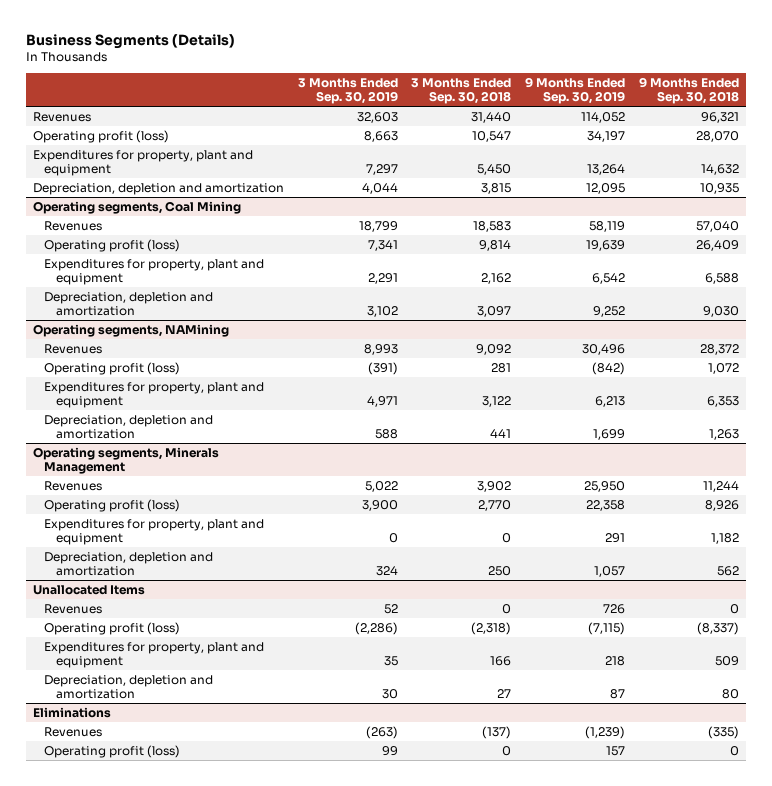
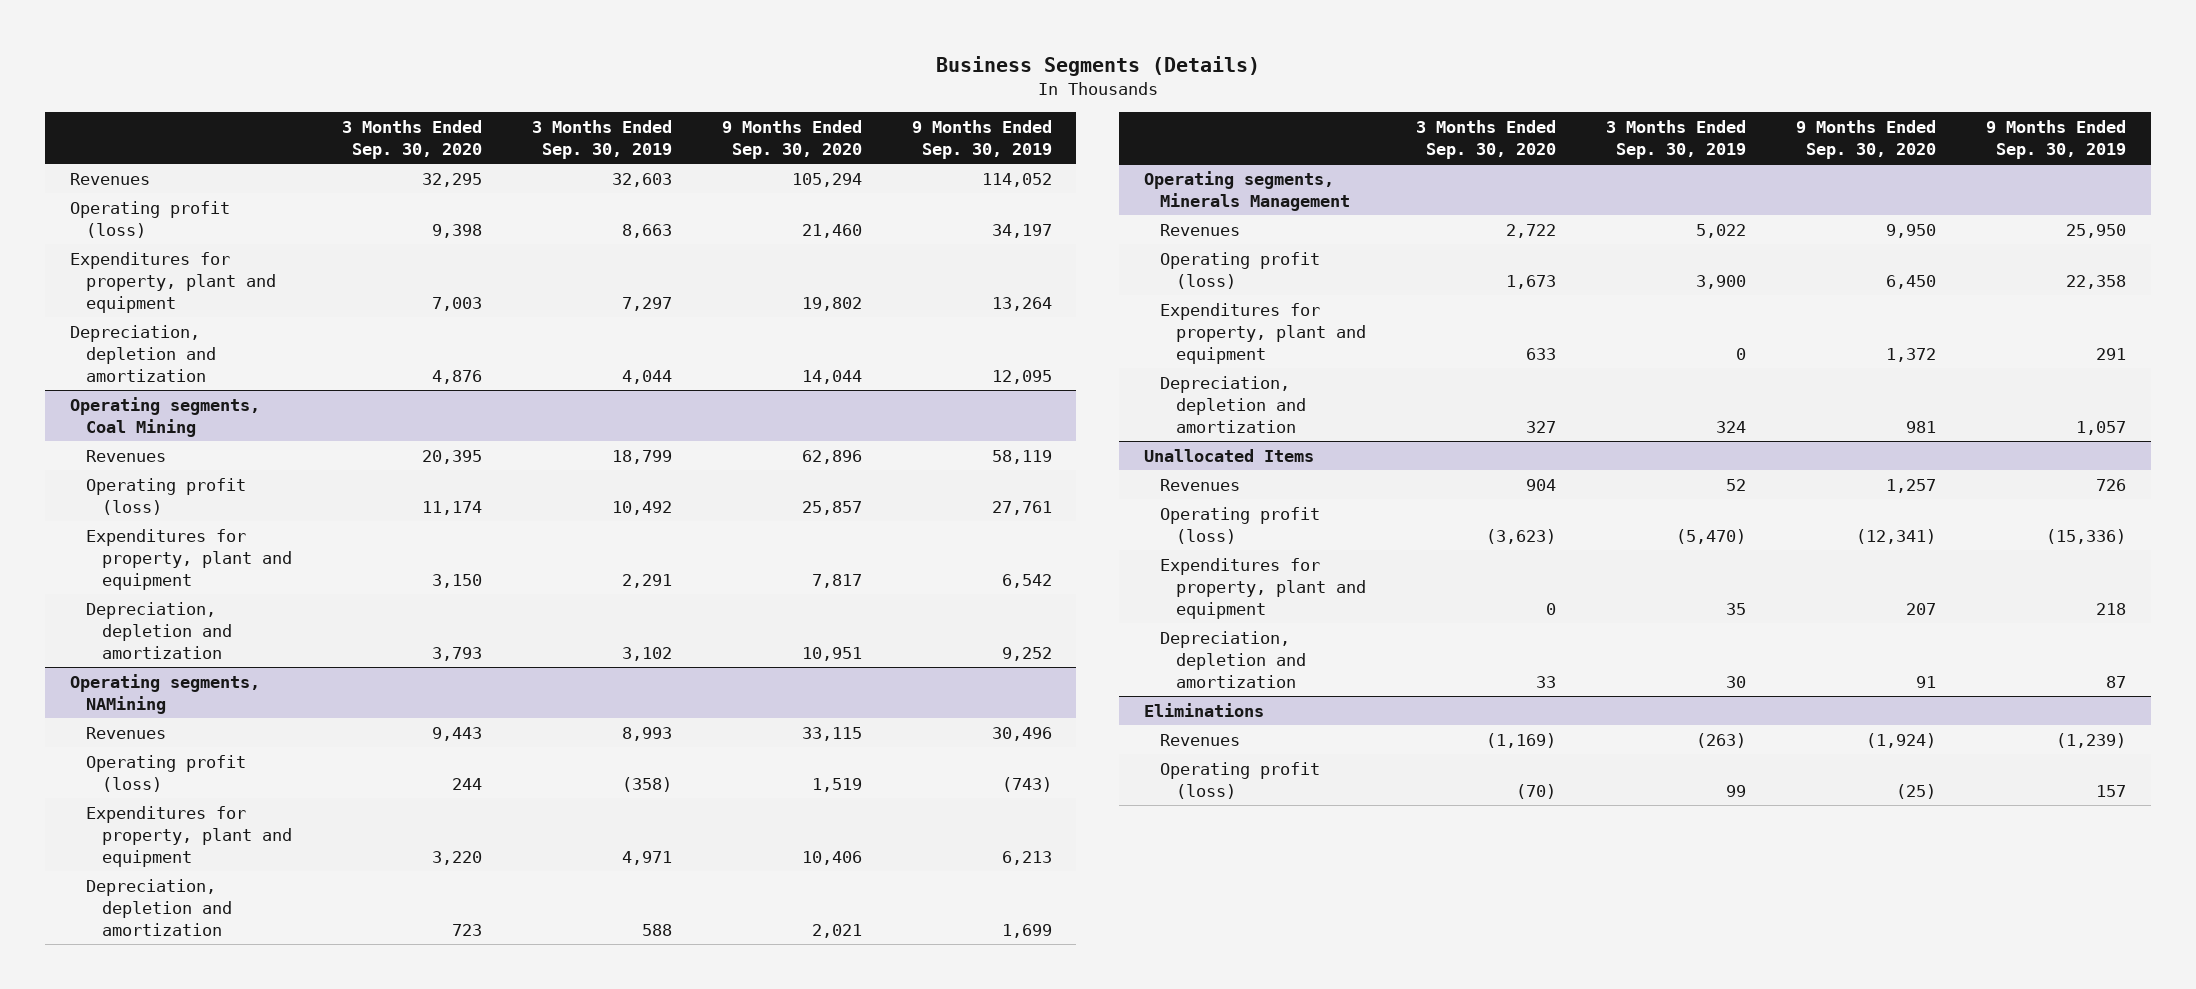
- | 3 Months Ended Sep. 30, 2019 | 3 Months Ended Sep. 30, 2018 | 9 Months Ended Sep. 30, 2019 | 9 Months Ended Sep. 30, 2018
+ | 3 Months Ended Sep. 30, 2020 | 3 Months Ended Sep. 30, 2019 | 9 Months Ended Sep. 30, 2020 | 9 Months Ended Sep. 30, 2019
@ Operating segments, Coal Mining
- Operating profit (loss) | 7,341 | 9,814 | 19,639 | 26,409
+ Operating profit (loss) | 11,174 | 10,492 | 25,857 | 27,761
@ Operating segments, NAMining
- Operating profit (loss) | (391) | 281 | (842) | 1,072
+ Operating profit (loss) | 244 | (358) | 1,519 | (743)
@ Unallocated Items
- Operating profit (loss) | (2,286) | (2,318) | (7,115) | (8,337)
+ Operating profit (loss) | (3,623) | (5,470) | (12,341) | (15,336)

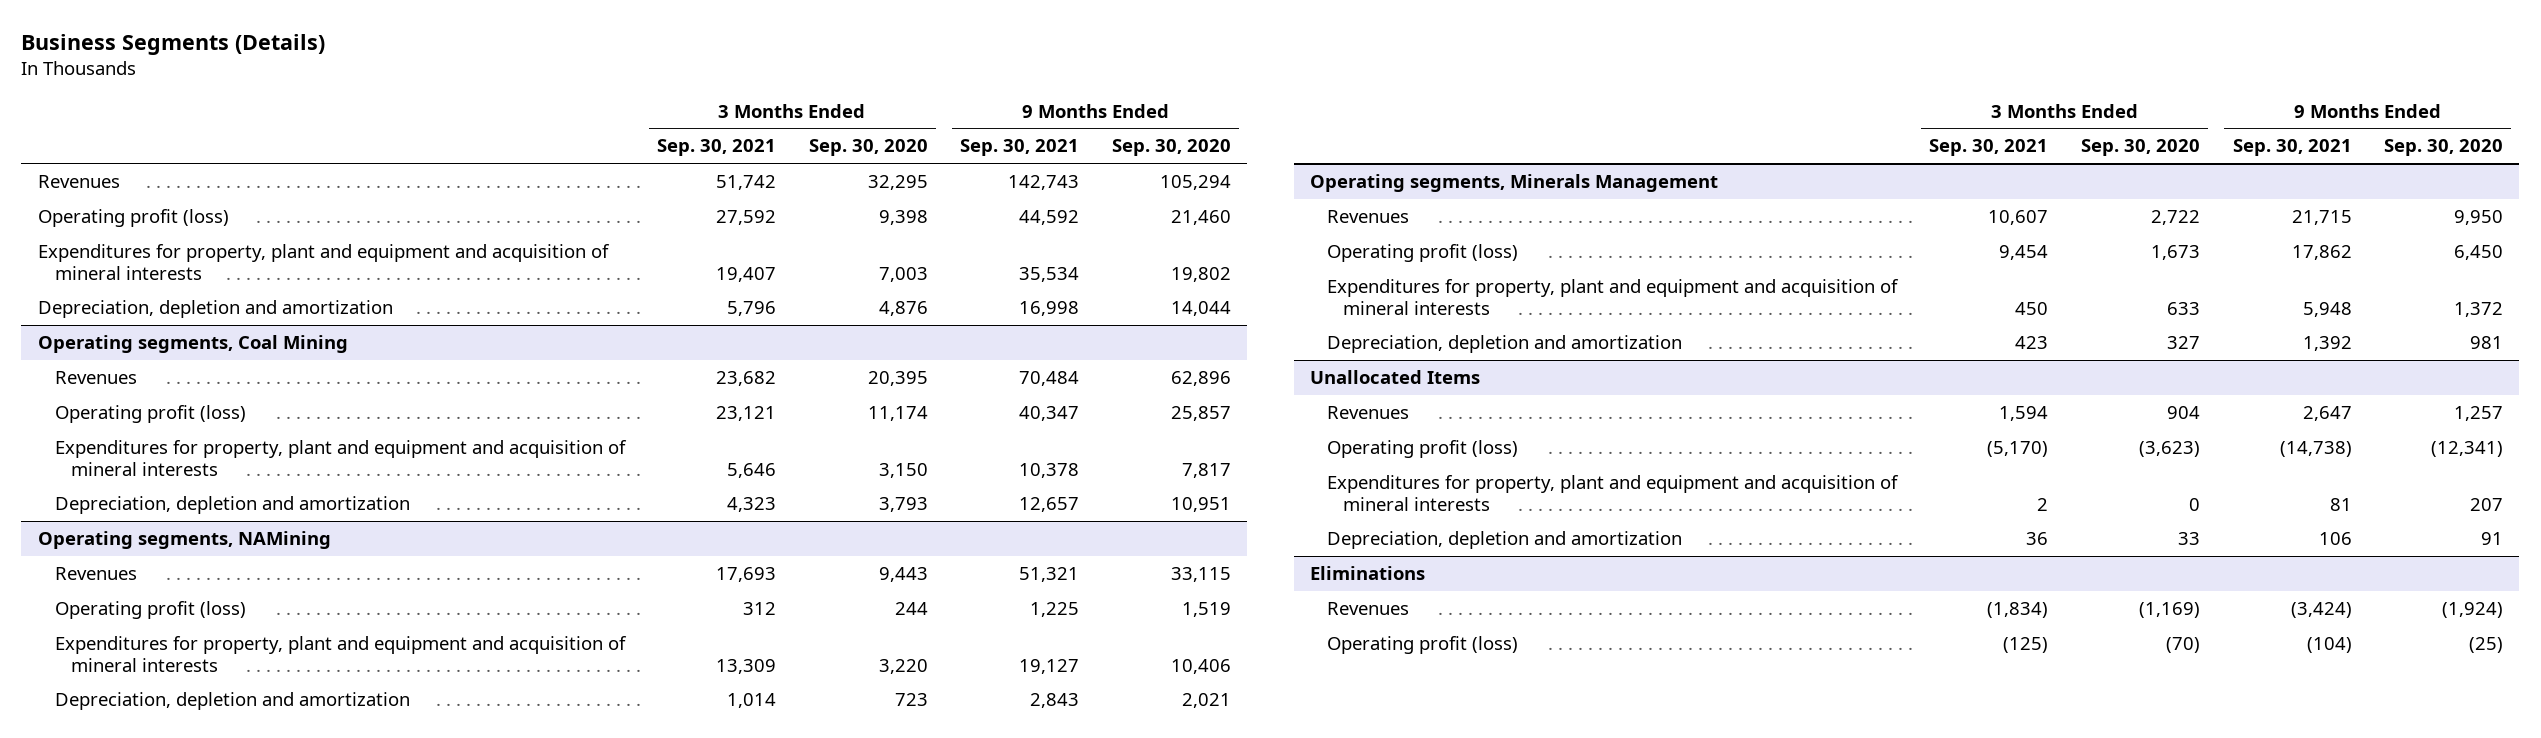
- | 3 Months Ended Sep. 30, 2020 | 3 Months Ended Sep. 30, 2019 | 9 Months Ended Sep. 30, 2020 | 9 Months Ended Sep. 30, 2019
+ | 3 Months Ended Sep. 30, 2021 | 3 Months Ended Sep. 30, 2020 | 9 Months Ended Sep. 30, 2021 | 9 Months Ended Sep. 30, 2020
- Expenditures for property, plant and equipment | 7,003 | 7,297 | 19,802 | 13,264
+ Expenditures for property, plant and equipment and acquisition of mineral interests | 19,407 | 7,003 | 35,534 | 19,802
@ Operating segments, Coal Mining
- Expenditures for property, plant and equipment | 3,150 | 2,291 | 7,817 | 6,542
+ Expenditures for property, plant and equipment and acquisition of mineral interests | 5,646 | 3,150 | 10,378 | 7,817
@ Operating segments, NAMining
- Expenditures for property, plant and equipment | 3,220 | 4,971 | 10,406 | 6,213
+ Expenditures for property, plant and equipment and acquisition of mineral interests | 13,309 | 3,220 | 19,127 | 10,406
@ Operating segments, Minerals Management
- Expenditures for property, plant and equipment | 633 | 0 | 1,372 | 291
+ Expenditures for property, plant and equipment and acquisition of mineral interests | 450 | 633 | 5,948 | 1,372
@ Unallocated Items
- Expenditures for property, plant and equipment | 0 | 35 | 207 | 218
+ Expenditures for property, plant and equipment and acquisition of mineral interests | 2 | 0 | 81 | 207

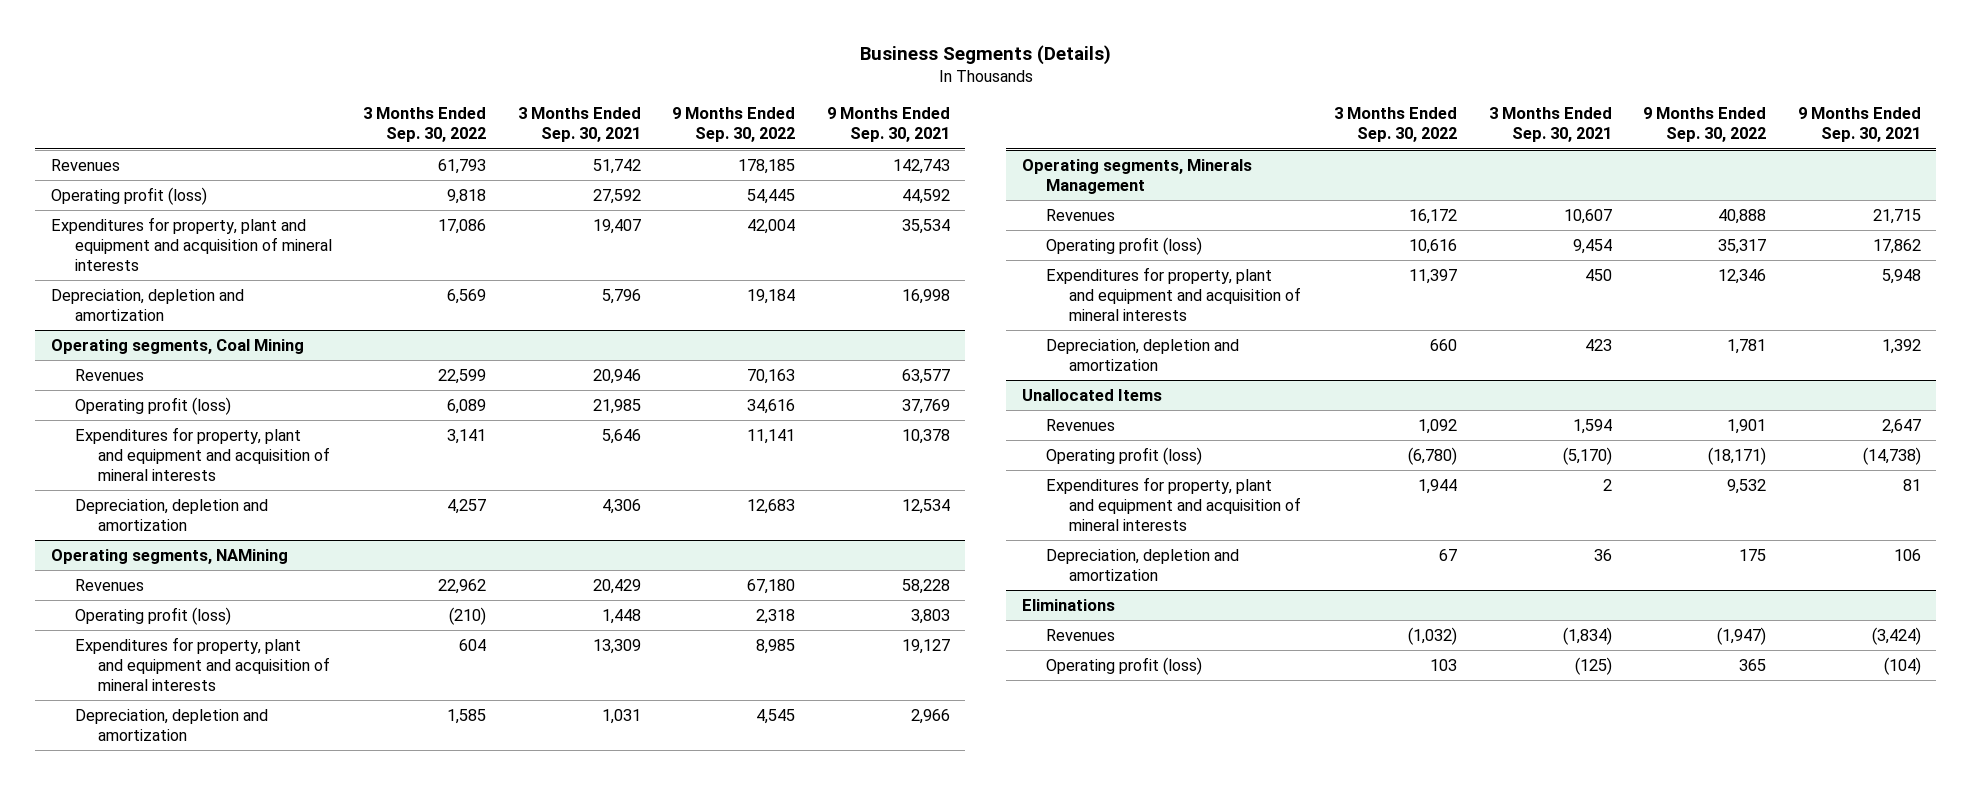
- | 3 Months Ended Sep. 30, 2021 | 3 Months Ended Sep. 30, 2020 | 9 Months Ended Sep. 30, 2021 | 9 Months Ended Sep. 30, 2020
+ | 3 Months Ended Sep. 30, 2022 | 3 Months Ended Sep. 30, 2021 | 9 Months Ended Sep. 30, 2022 | 9 Months Ended Sep. 30, 2021
@ Operating segments, Coal Mining
- Revenues | 23,682 | 20,395 | 70,484 | 62,896
- Operating profit (loss) | 23,121 | 11,174 | 40,347 | 25,857
+ Revenues | 22,599 | 20,946 | 70,163 | 63,577
+ Operating profit (loss) | 6,089 | 21,985 | 34,616 | 37,769
- Depreciation, depletion and amortization | 4,323 | 3,793 | 12,657 | 10,951
+ Depreciation, depletion and amortization | 4,257 | 4,306 | 12,683 | 12,534
@ Operating segments, NAMining
- Revenues | 17,693 | 9,443 | 51,321 | 33,115
- Operating profit (loss) | 312 | 244 | 1,225 | 1,519
+ Revenues | 22,962 | 20,429 | 67,180 | 58,228
+ Operating profit (loss) | (210) | 1,448 | 2,318 | 3,803
- Depreciation, depletion and amortization | 1,014 | 723 | 2,843 | 2,021
+ Depreciation, depletion and amortization | 1,585 | 1,031 | 4,545 | 2,966

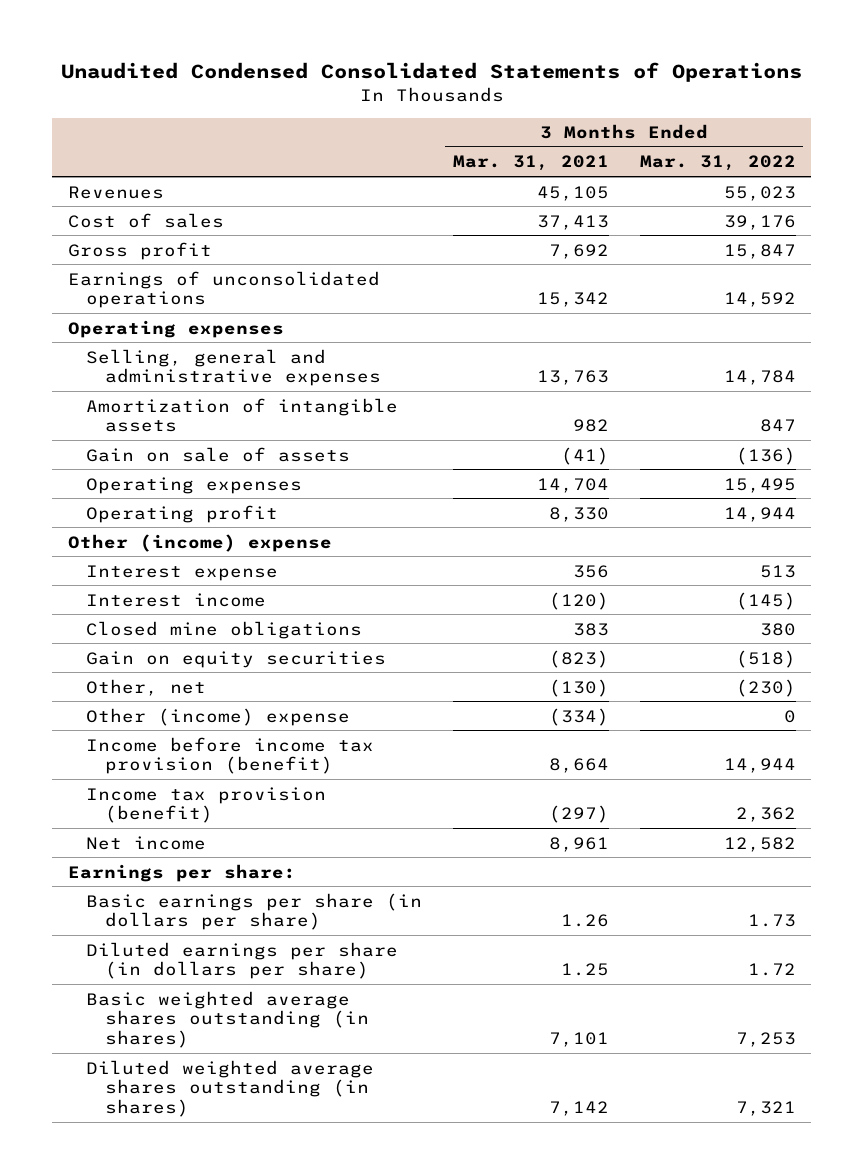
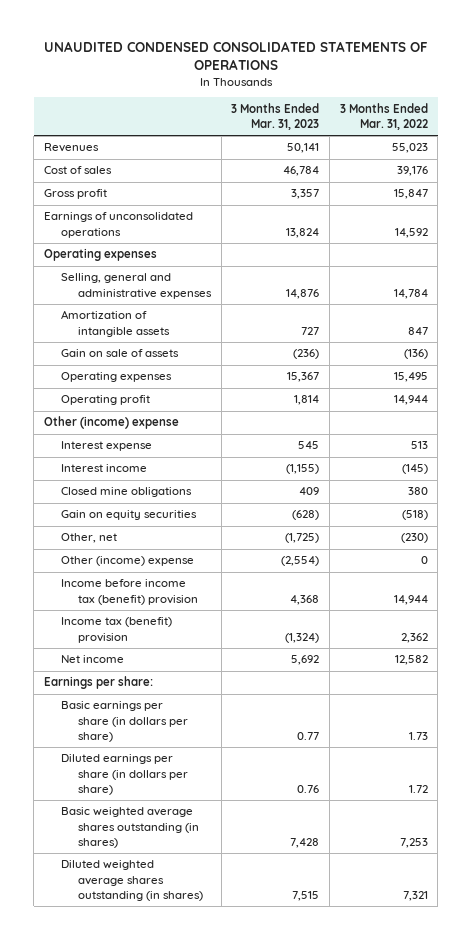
- Unaudited Condensed Consolidated Statements of Operations
+ UNAUDITED CONDENSED CONSOLIDATED STATEMENTS OF OPERATIONS
- | 3 Months Ended Mar. 31, 2021 | 3 Months Ended Mar. 31, 2022
+ | 3 Months Ended Mar. 31, 2023 | 3 Months Ended Mar. 31, 2022
- Income before income tax provision (benefit) | 8,664 | 14,944
- Income tax provision (benefit) | (297) | 2,362
+ Income before income tax (benefit) provision | 4,368 | 14,944
+ Income tax (benefit) provision | (1,324) | 2,362

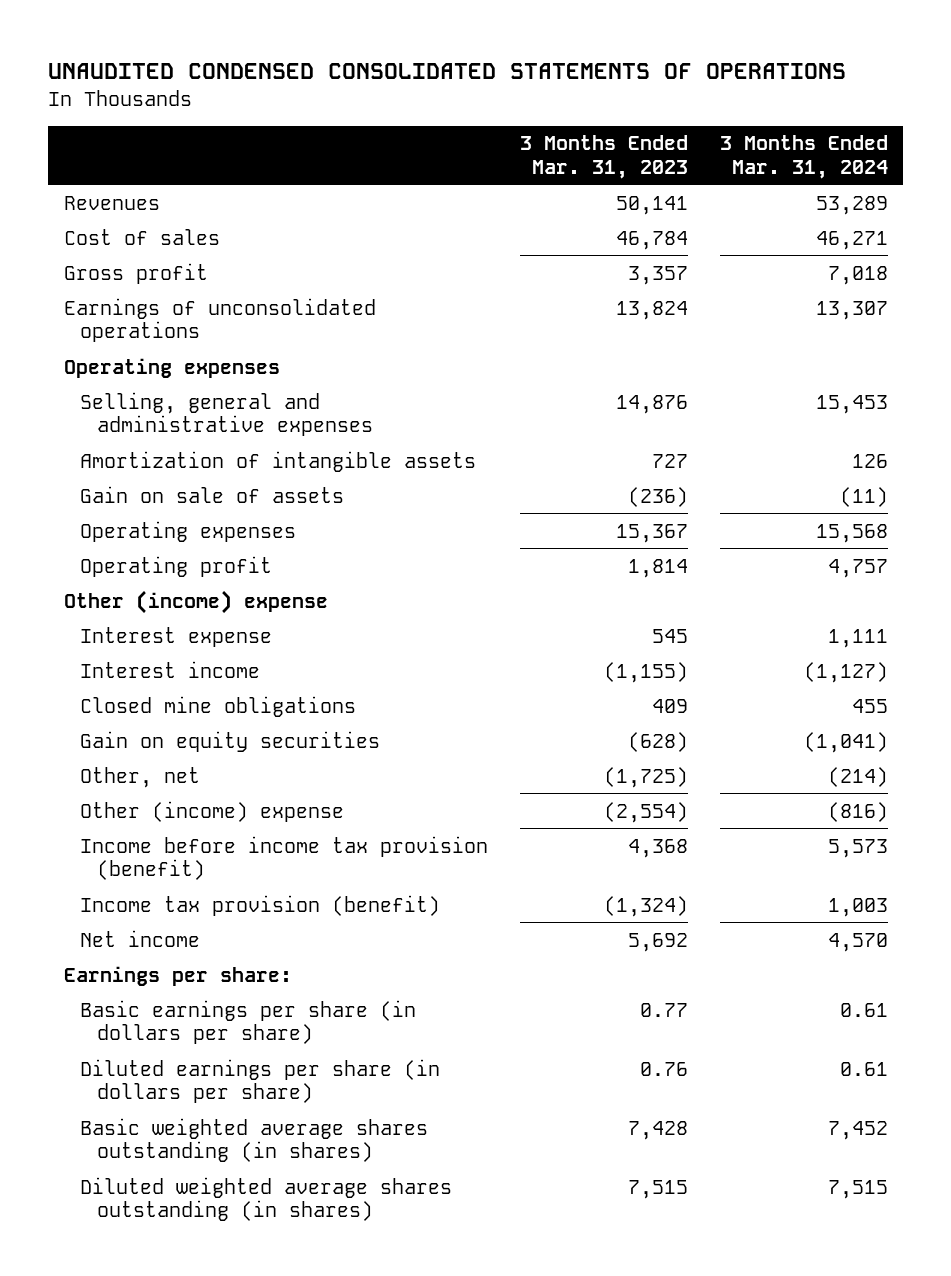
- | 3 Months Ended Mar. 31, 2023 | 3 Months Ended Mar. 31, 2022
+ | 3 Months Ended Mar. 31, 2023 | 3 Months Ended Mar. 31, 2024
- Income before income tax (benefit) provision | 4,368 | 14,944
- Income tax (benefit) provision | (1,324) | 2,362
+ Income before income tax provision (benefit) | 4,368 | 5,573
+ Income tax provision (benefit) | (1,324) | 1,003

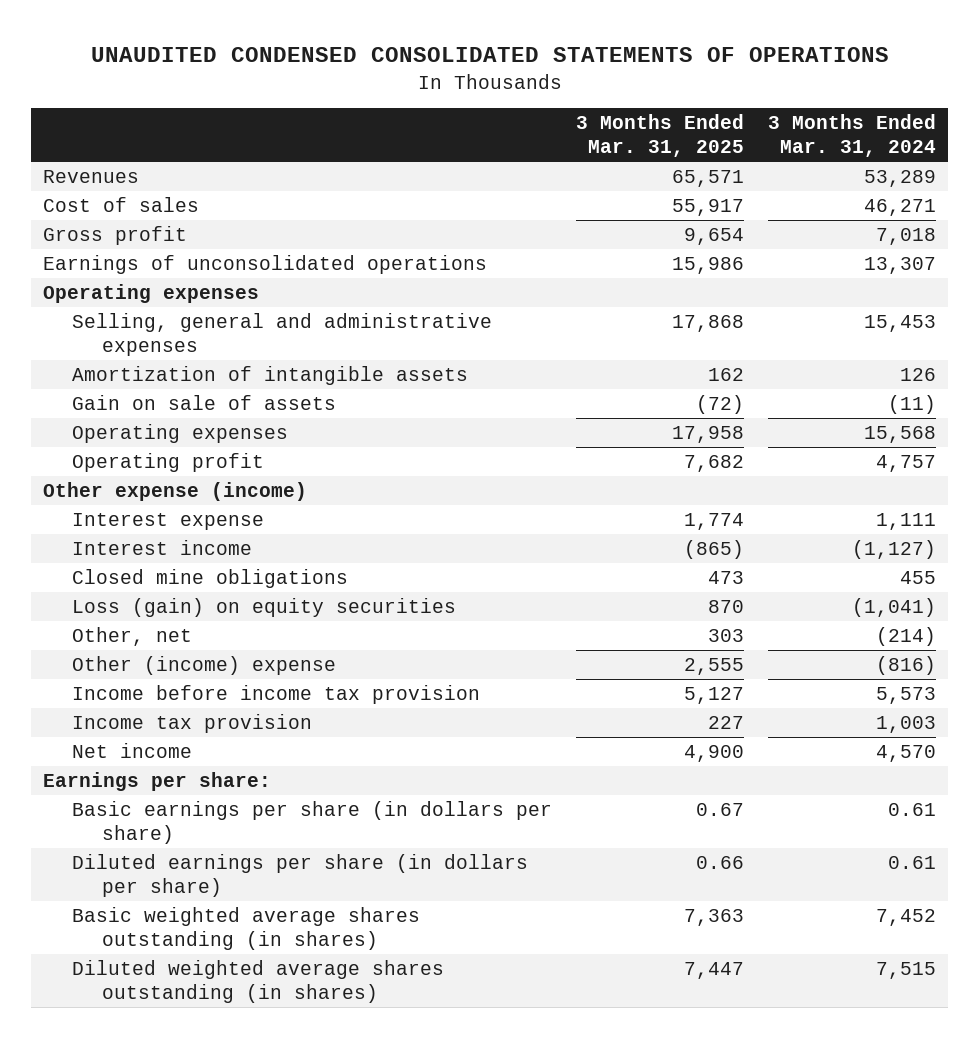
- | 3 Months Ended Mar. 31, 2023 | 3 Months Ended Mar. 31, 2024
+ | 3 Months Ended Mar. 31, 2025 | 3 Months Ended Mar. 31, 2024
- Other (income) expense
+ Other expense (income)
- Gain on equity securities | (628) | (1,041)
+ Loss (gain) on equity securities | 870 | (1,041)
- Income before income tax provision (benefit) | 4,368 | 5,573
- Income tax provision (benefit) | (1,324) | 1,003
+ Income before income tax provision | 5,127 | 5,573
+ Income tax provision | 227 | 1,003

